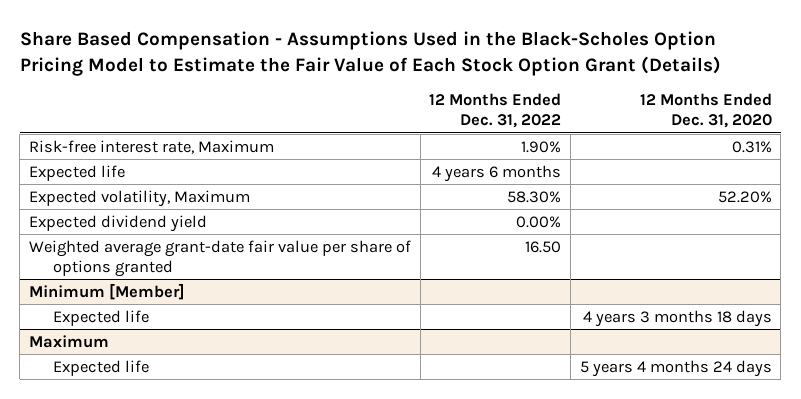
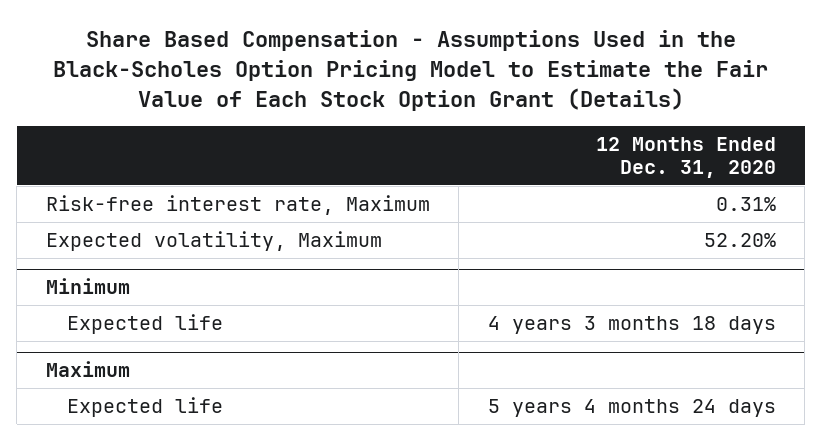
- | 12 Months Ended Dec. 31, 2022 | 12 Months Ended Dec. 31, 2020
+ | 12 Months Ended Dec. 31, 2020
- Expected life | 4 years 6 months |
- Expected dividend yield | 0.00% |
- Weighted average grant-date fair value per share of options granted | 16.50 |
- Minimum [Member]
+ Minimum

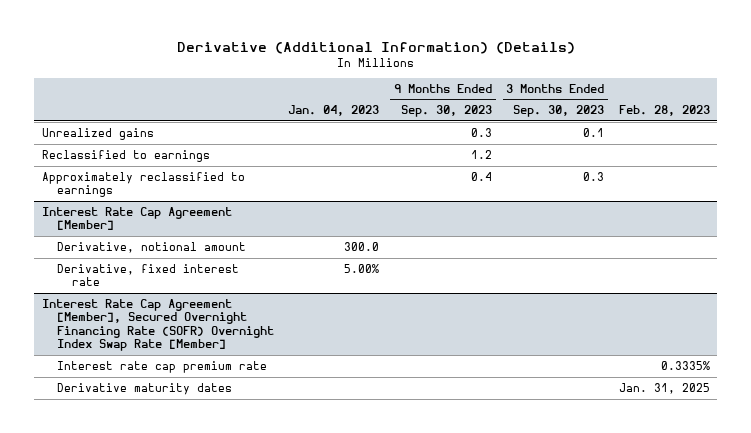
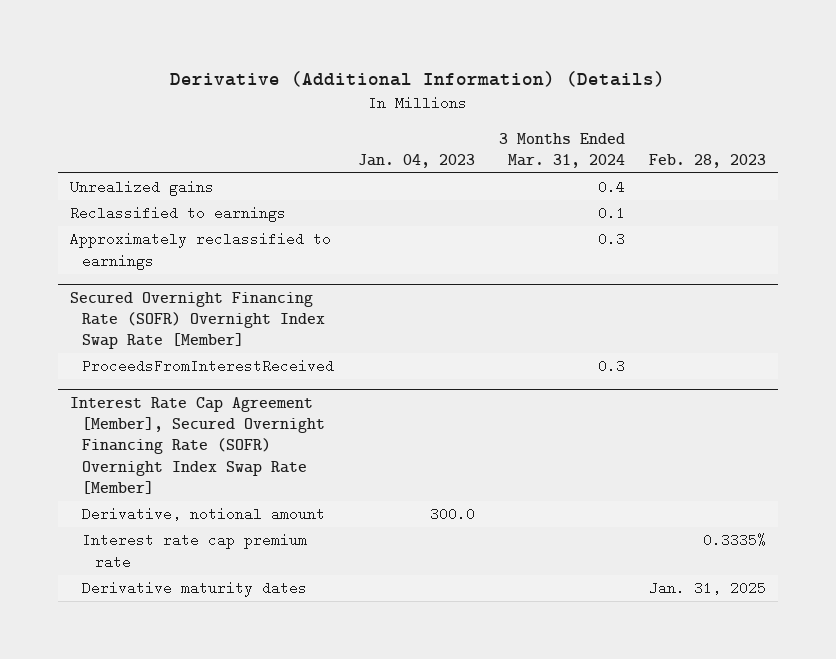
- | Jan. 04, 2023 | 9 Months Ended Sep. 30, 2023 | 3 Months Ended Sep. 30, 2023 | Feb. 28, 2023
+ | Jan. 04, 2023 | 3 Months Ended Mar. 31, 2024 | Feb. 28, 2023
- Interest Rate Cap Agreement [Member]
- Derivative, notional amount | 300.0 | | |
- Derivative, fixed interest rate | 5.00% | | |
+ Secured Overnight Financing Rate (SOFR) Overnight Index Swap Rate [Member]
+ ProceedsFromInterestReceived | | 0.3 |
@ Interest Rate Cap Agreement [Member], Secured Overnight Financing Rate (SOFR) Overnight Index Swap Rate [Member]
+ Derivative, notional amount | 300.0 | |

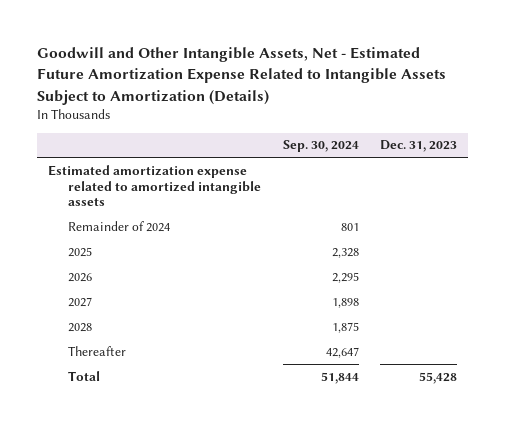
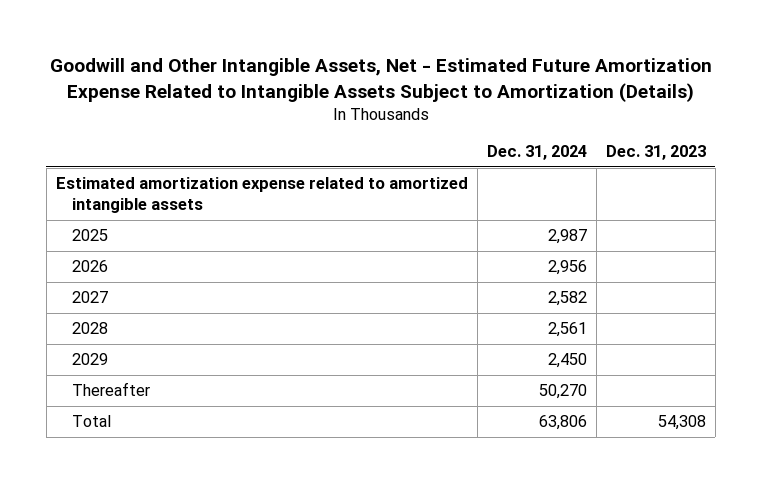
- | Sep. 30, 2024 | Dec. 31, 2023
+ | Dec. 31, 2024 | Dec. 31, 2023
- Remainder of 2024 | 801 |
+ 2029 | 2,450 |
- Total | 51,844 | 55,428
+ Total | 63,806 | 54,308

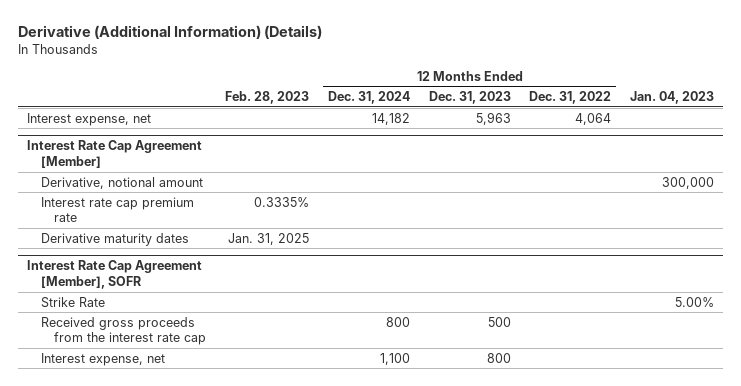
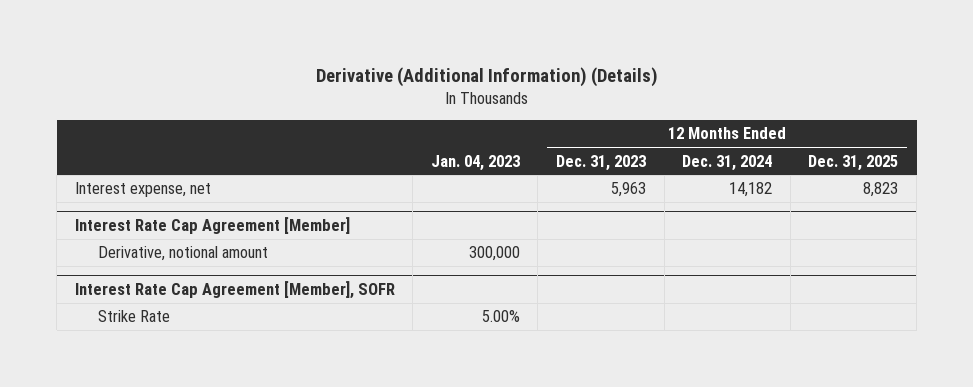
- | Feb. 28, 2023 | 12 Months Ended Dec. 31, 2024 | 12 Months Ended Dec. 31, 2023 | 12 Months Ended Dec. 31, 2022 | Jan. 04, 2023
+ | Jan. 04, 2023 | 12 Months Ended Dec. 31, 2023 | 12 Months Ended Dec. 31, 2024 | 12 Months Ended Dec. 31, 2025
@ Interest Rate Cap Agreement [Member]
- Interest rate cap premium rate | 0.3335% | | | |
- Derivative maturity dates | Jan. 31, 2025 | | | |
@ Interest Rate Cap Agreement [Member], SOFR
- Received gross proceeds from the interest rate cap | | 800 | 500 | |
- Interest expense, net | | 1,100 | 800 | |

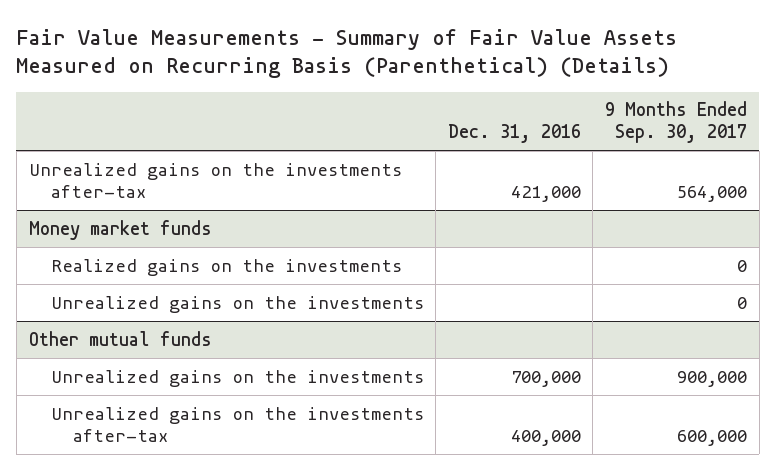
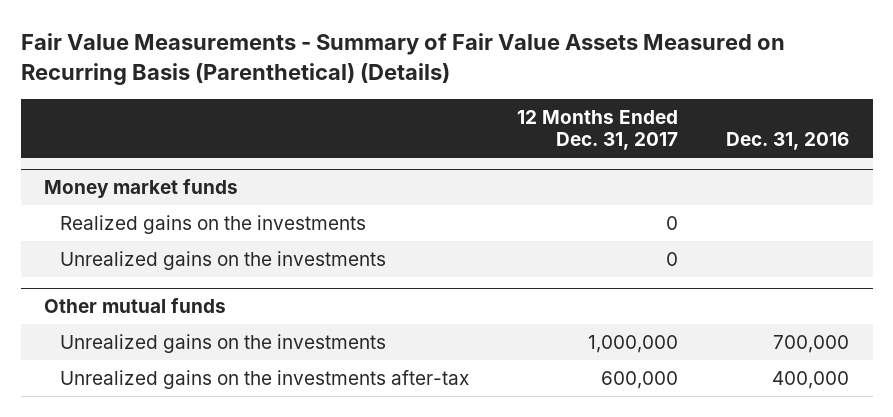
- | Dec. 31, 2016 | 9 Months Ended Sep. 30, 2017
+ | 12 Months Ended Dec. 31, 2017 | Dec. 31, 2016
- Unrealized gains on the investments after-tax | 421,000 | 564,000

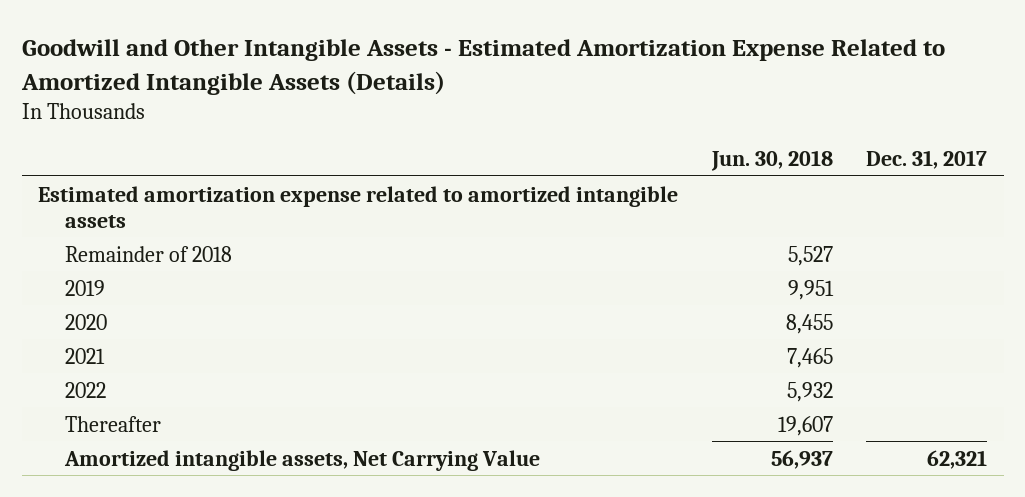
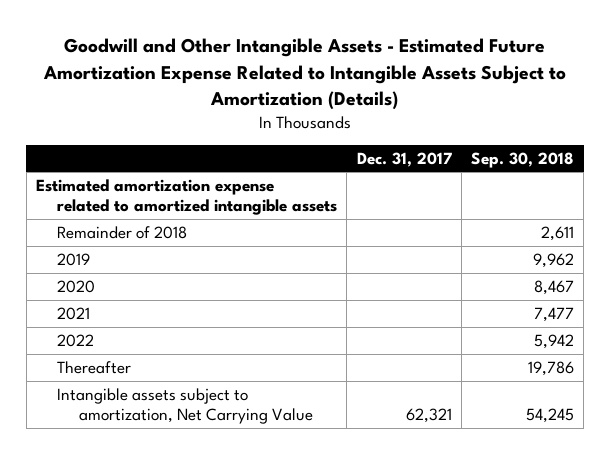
- Goodwill and Other Intangible Assets - Estimated Amortization Expense Related to Amortized Intangible Assets (Details)
+ Goodwill and Other Intangible Assets - Estimated Future Amortization Expense Related to Intangible Assets Subject to Amortization (Details)
- | Jun. 30, 2018 | Dec. 31, 2017
+ | Dec. 31, 2017 | Sep. 30, 2018
- Amortized intangible assets, Net Carrying Value | 56,937 | 62,321
+ Intangible assets subject to amortization, Net Carrying Value | 62,321 | 54,245

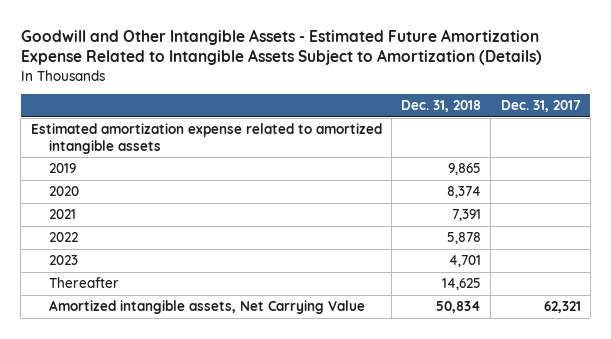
- | Dec. 31, 2017 | Sep. 30, 2018
+ | Dec. 31, 2018 | Dec. 31, 2017
- Remainder of 2018 | | 2,611
+ 2023 | 4,701 |
- Intangible assets subject to amortization, Net Carrying Value | 62,321 | 54,245
+ Amortized intangible assets, Net Carrying Value | 50,834 | 62,321

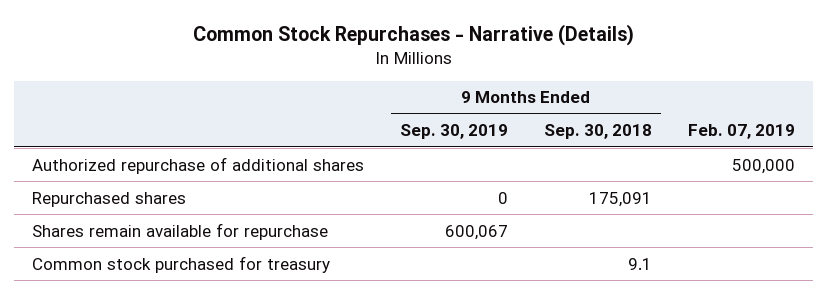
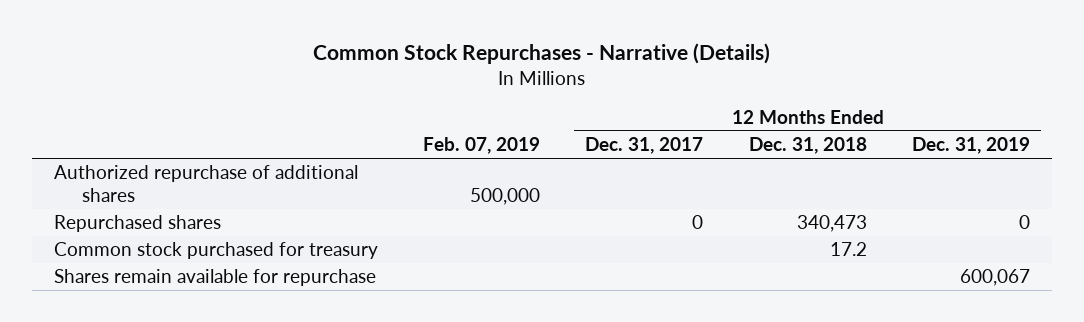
- | 9 Months Ended Sep. 30, 2019 | 9 Months Ended Sep. 30, 2018 | Feb. 07, 2019
+ | Feb. 07, 2019 | 12 Months Ended Dec. 31, 2017 | 12 Months Ended Dec. 31, 2018 | 12 Months Ended Dec. 31, 2019
moved down: Shares remain available for repurchase | | | | 600,067

